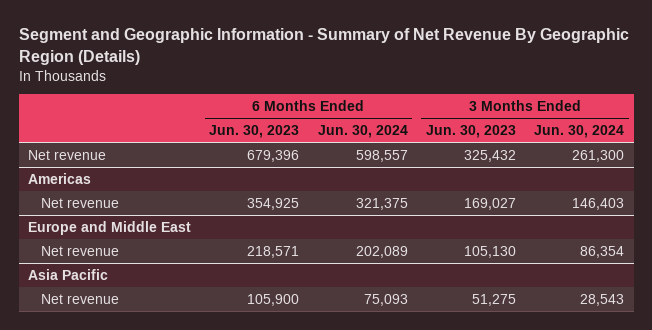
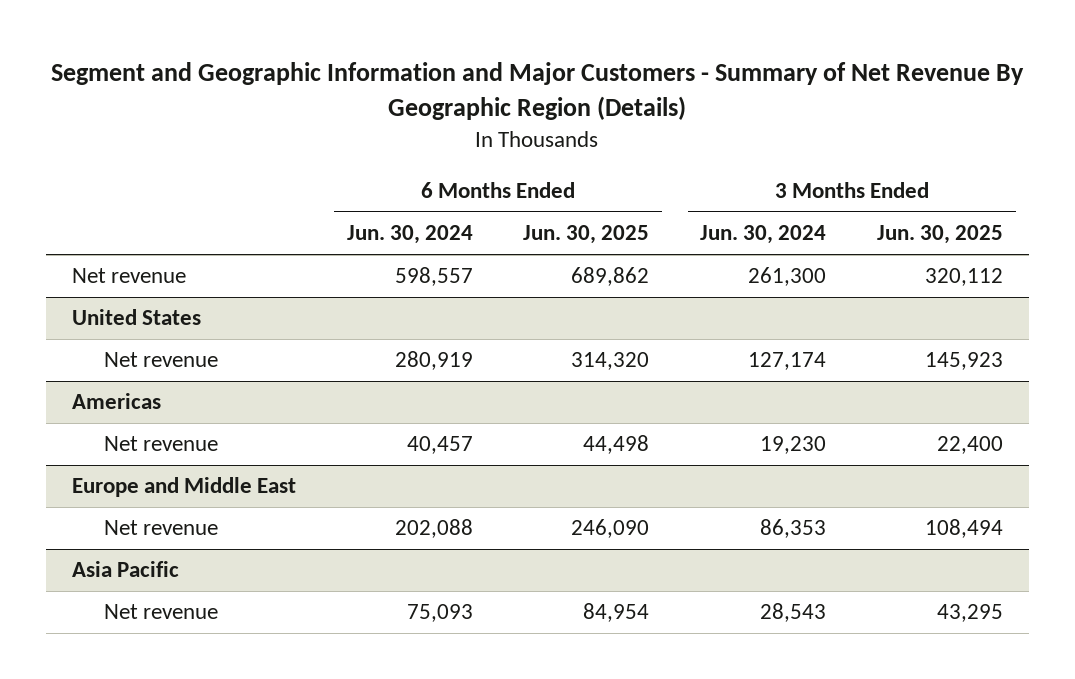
- Segment and Geographic Information - Summary of Net Revenue By Geographic Region (Details)
+ Segment and Geographic Information and Major Customers - Summary of Net Revenue By Geographic Region (Details)
- | 6 Months Ended Jun. 30, 2023 | 6 Months Ended Jun. 30, 2024 | 3 Months Ended Jun. 30, 2023 | 3 Months Ended Jun. 30, 2024
+ | 6 Months Ended Jun. 30, 2024 | 6 Months Ended Jun. 30, 2025 | 3 Months Ended Jun. 30, 2024 | 3 Months Ended Jun. 30, 2025
+ United States
+ Net revenue | 280,919 | 314,320 | 127,174 | 145,923
@ Americas
- Net revenue | 354,925 | 321,375 | 169,027 | 146,403
+ Net revenue | 40,457 | 44,498 | 19,230 | 22,400
@ Europe and Middle East
- Net revenue | 218,571 | 202,089 | 105,130 | 86,354
+ Net revenue | 202,088 | 246,090 | 86,353 | 108,494

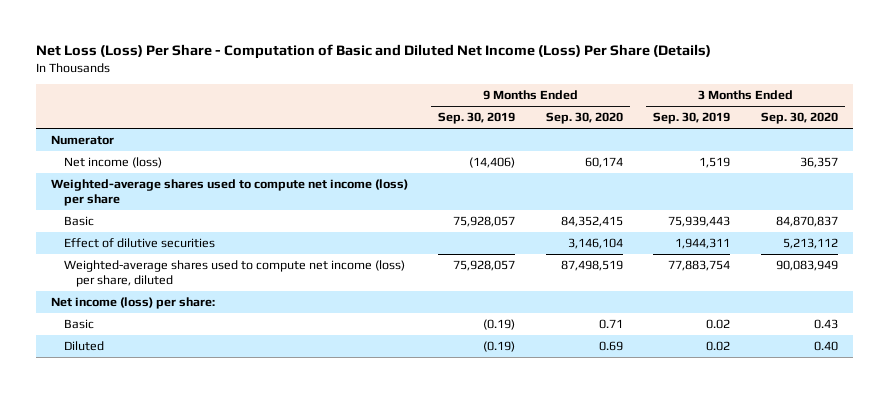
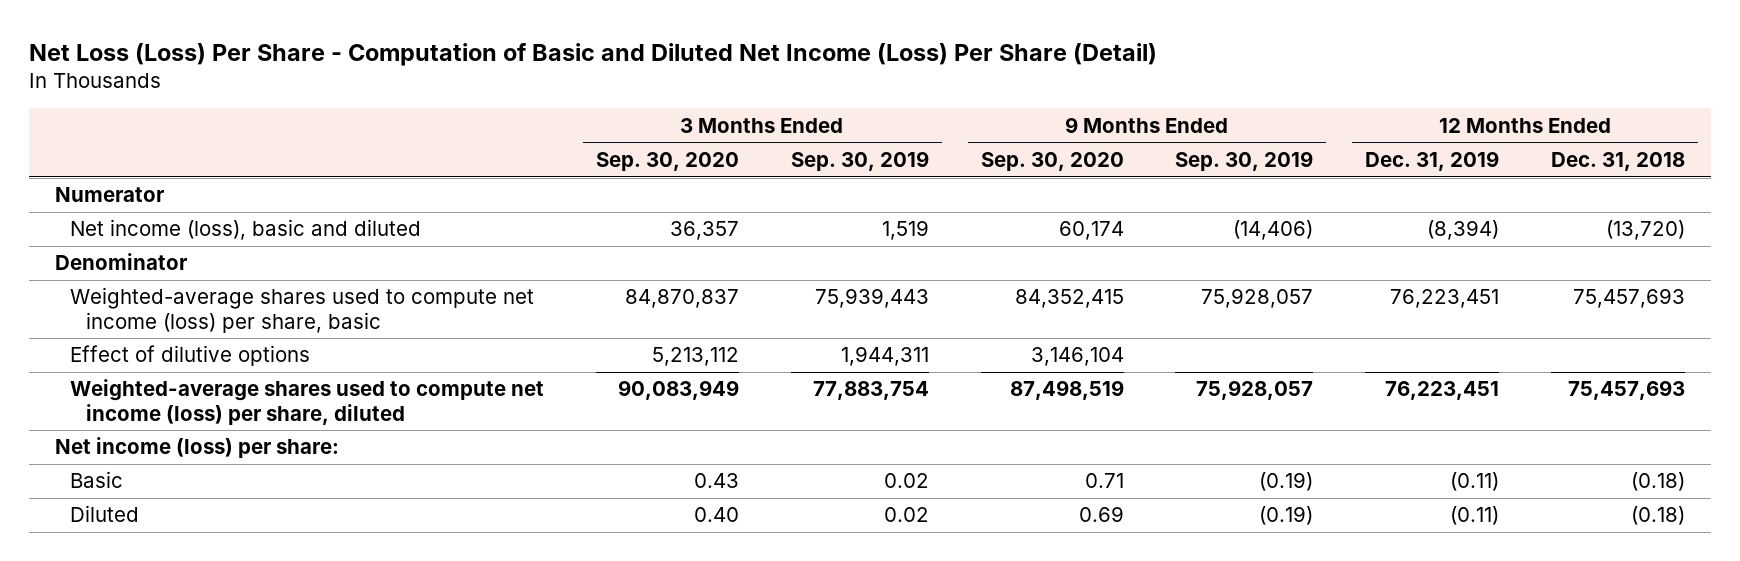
- Net Loss (Loss) Per Share - Computation of Basic and Diluted Net Income (Loss) Per Share (Details)
+ Net Loss (Loss) Per Share - Computation of Basic and Diluted Net Income (Loss) Per Share (Detail)
- | 9 Months Ended Sep. 30, 2019 | 9 Months Ended Sep. 30, 2020 | 3 Months Ended Sep. 30, 2019 | 3 Months Ended Sep. 30, 2020
+ | 3 Months Ended Sep. 30, 2020 | 3 Months Ended Sep. 30, 2019 | 9 Months Ended Sep. 30, 2020 | 9 Months Ended Sep. 30, 2019 | 12 Months Ended Dec. 31, 2019 | 12 Months Ended Dec. 31, 2018
- Net income (loss) | (14,406) | 60,174 | 1,519 | 36,357
- Weighted-average shares used to compute net income (loss) per share
- Basic | 75,928,057 | 84,352,415 | 75,939,443 | 84,870,837
- Effect of dilutive securities | | 3,146,104 | 1,944,311 | 5,213,112
+ Net income (loss), basic and diluted | 36,357 | 1,519 | 60,174 | (14,406) | (8,394) | (13,720)
+ Denominator
+ Weighted-average shares used to compute net income (loss) per share, basic | 84,870,837 | 75,939,443 | 84,352,415 | 75,928,057 | 76,223,451 | 75,457,693
+ Effect of dilutive options | 5,213,112 | 1,944,311 | 3,146,104 | | |

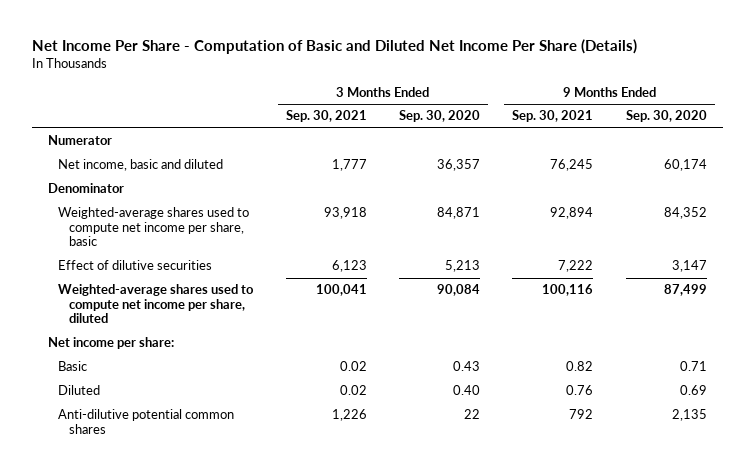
- Net Loss (Loss) Per Share - Computation of Basic and Diluted Net Income (Loss) Per Share (Detail)
+ Net Income Per Share - Computation of Basic and Diluted Net Income Per Share (Details)
- | 3 Months Ended Sep. 30, 2020 | 3 Months Ended Sep. 30, 2019 | 9 Months Ended Sep. 30, 2020 | 9 Months Ended Sep. 30, 2019 | 12 Months Ended Dec. 31, 2019 | 12 Months Ended Dec. 31, 2018
+ | 3 Months Ended Sep. 30, 2021 | 3 Months Ended Sep. 30, 2020 | 9 Months Ended Sep. 30, 2021 | 9 Months Ended Sep. 30, 2020
- Net income (loss), basic and diluted | 36,357 | 1,519 | 60,174 | (14,406) | (8,394) | (13,720)
+ Net income, basic and diluted | 1,777 | 36,357 | 76,245 | 60,174
- Weighted-average shares used to compute net income (loss) per share, basic | 84,870,837 | 75,939,443 | 84,352,415 | 75,928,057 | 76,223,451 | 75,457,693
- Effect of dilutive options | 5,213,112 | 1,944,311 | 3,146,104 | | |
- Weighted-average shares used to compute net income (loss) per share, diluted | 90,083,949 | 77,883,754 | 87,498,519 | 75,928,057 | 76,223,451 | 75,457,693
- Net income (loss) per share:
+ Weighted-average shares used to compute net income per share, basic | 93,918 | 84,871 | 92,894 | 84,352
+ Effect of dilutive securities | 6,123 | 5,213 | 7,222 | 3,147
+ Weighted-average shares used to compute net income per share, diluted | 100,041 | 90,084 | 100,116 | 87,499
+ Net income per share:
+ Anti-dilutive potential common shares | 1,226 | 22 | 792 | 2,135

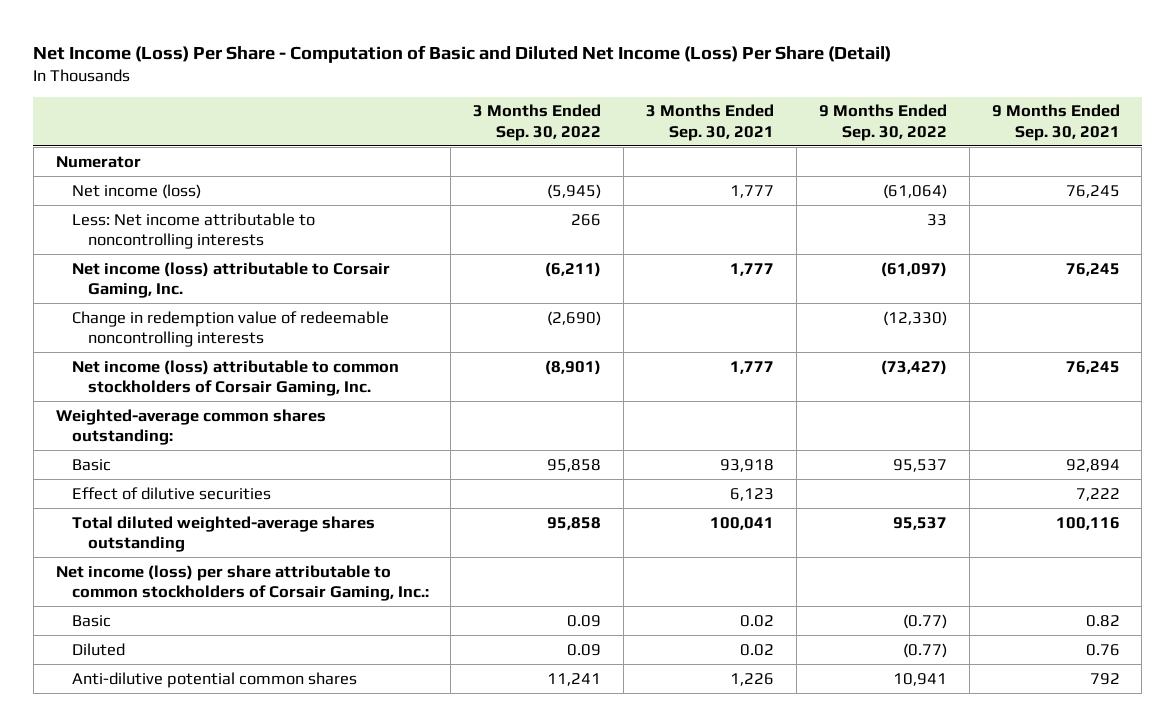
- Net Income Per Share - Computation of Basic and Diluted Net Income Per Share (Details)
+ Net Income (Loss) Per Share - Computation of Basic and Diluted Net Income (Loss) Per Share (Detail)
- | 3 Months Ended Sep. 30, 2021 | 3 Months Ended Sep. 30, 2020 | 9 Months Ended Sep. 30, 2021 | 9 Months Ended Sep. 30, 2020
+ | 3 Months Ended Sep. 30, 2022 | 3 Months Ended Sep. 30, 2021 | 9 Months Ended Sep. 30, 2022 | 9 Months Ended Sep. 30, 2021
- Net income, basic and diluted | 1,777 | 36,357 | 76,245 | 60,174
- Denominator
- Weighted-average shares used to compute net income per share, basic | 93,918 | 84,871 | 92,894 | 84,352
+ Net income (loss) | (5,945) | 1,777 | (61,064) | 76,245
+ Less: Net income attributable to noncontrolling interests | 266 | | 33 |
+ Net income (loss) attributable to Corsair Gaming, Inc. | (6,211) | 1,777 | (61,097) | 76,245
+ Change in redemption value of redeemable noncontrolling interests | (2,690) | | (12,330) |
+ Net income (loss) attributable to common stockholders of Corsair Gaming, Inc. | (8,901) | 1,777 | (73,427) | 76,245
+ Weighted-average common shares outstanding:
+ Basic | 95,858 | 93,918 | 95,537 | 92,894
- Weighted-average shares used to compute net income per share, diluted | 100,041 | 90,084 | 100,116 | 87,499
- Net income per share:
+ Total diluted weighted-average shares outstanding | 95,858 | 100,041 | 95,537 | 100,116
+ Net income (loss) per share attributable to common stockholders of Corsair Gaming, Inc.:

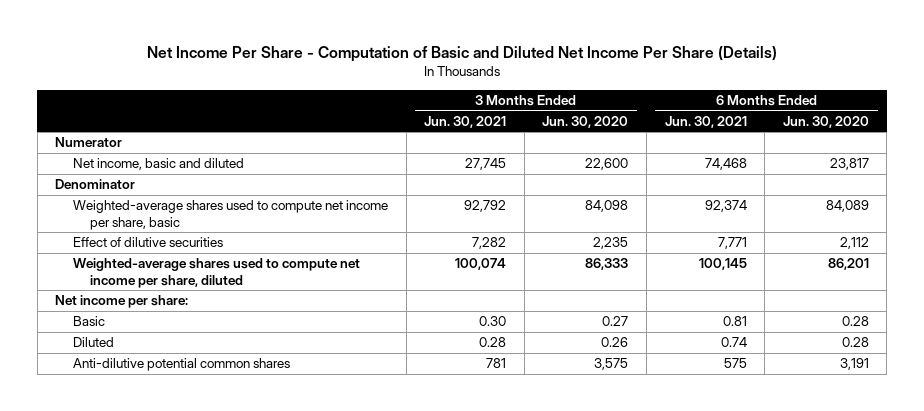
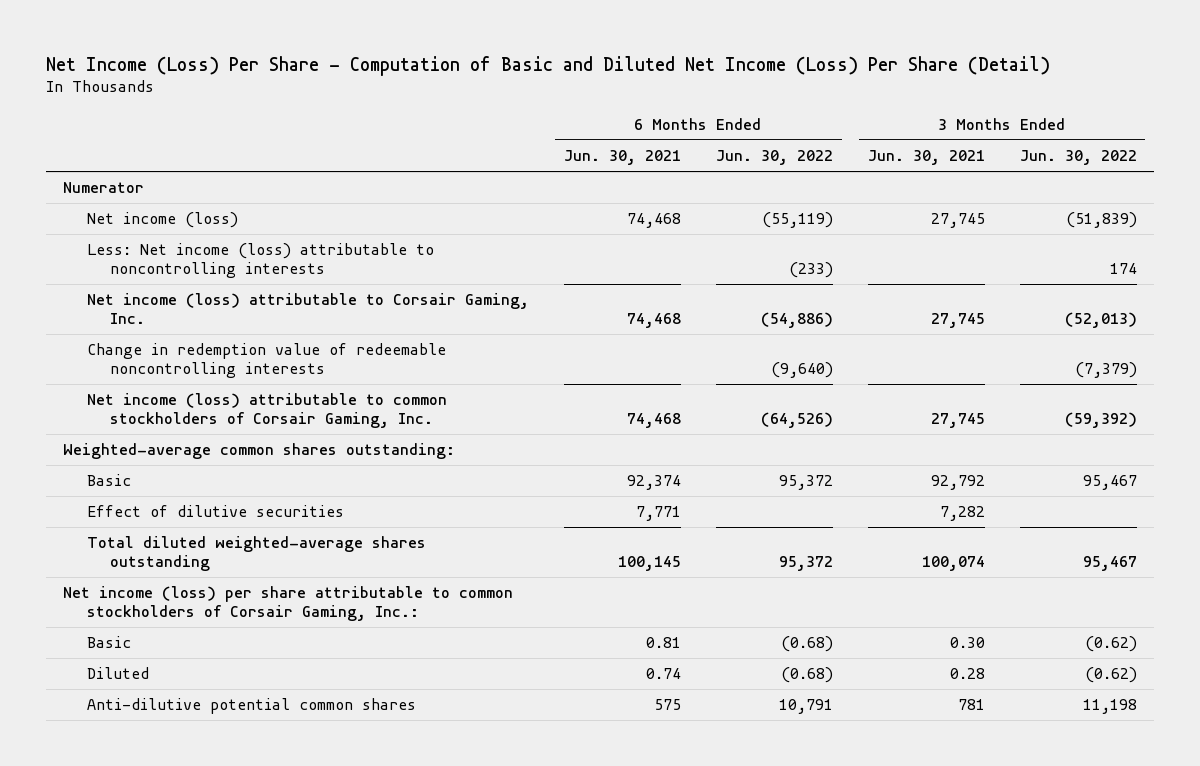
- Net Income Per Share - Computation of Basic and Diluted Net Income Per Share (Details)
+ Net Income (Loss) Per Share - Computation of Basic and Diluted Net Income (Loss) Per Share (Detail)
- | 3 Months Ended Jun. 30, 2021 | 3 Months Ended Jun. 30, 2020 | 6 Months Ended Jun. 30, 2021 | 6 Months Ended Jun. 30, 2020
+ | 6 Months Ended Jun. 30, 2021 | 6 Months Ended Jun. 30, 2022 | 3 Months Ended Jun. 30, 2021 | 3 Months Ended Jun. 30, 2022
- Net income, basic and diluted | 27,745 | 22,600 | 74,468 | 23,817
- Denominator
- Weighted-average shares used to compute net income per share, basic | 92,792 | 84,098 | 92,374 | 84,089
+ Net income (loss) | 74,468 | (55,119) | 27,745 | (51,839)
+ Less: Net income (loss) attributable to noncontrolling interests | | (233) | | 174
+ Net income (loss) attributable to Corsair Gaming, Inc. | 74,468 | (54,886) | 27,745 | (52,013)
+ Change in redemption value of redeemable noncontrolling interests | | (9,640) | | (7,379)
+ Net income (loss) attributable to common stockholders of Corsair Gaming, Inc. | 74,468 | (64,526) | 27,745 | (59,392)
+ Weighted-average common shares outstanding:
+ Basic | 92,374 | 95,372 | 92,792 | 95,467
- Weighted-average shares used to compute net income per share, diluted | 100,074 | 86,333 | 100,145 | 86,201
- Net income per share:
+ Total diluted weighted-average shares outstanding | 100,145 | 95,372 | 100,074 | 95,467
+ Net income (loss) per share attributable to common stockholders of Corsair Gaming, Inc.:

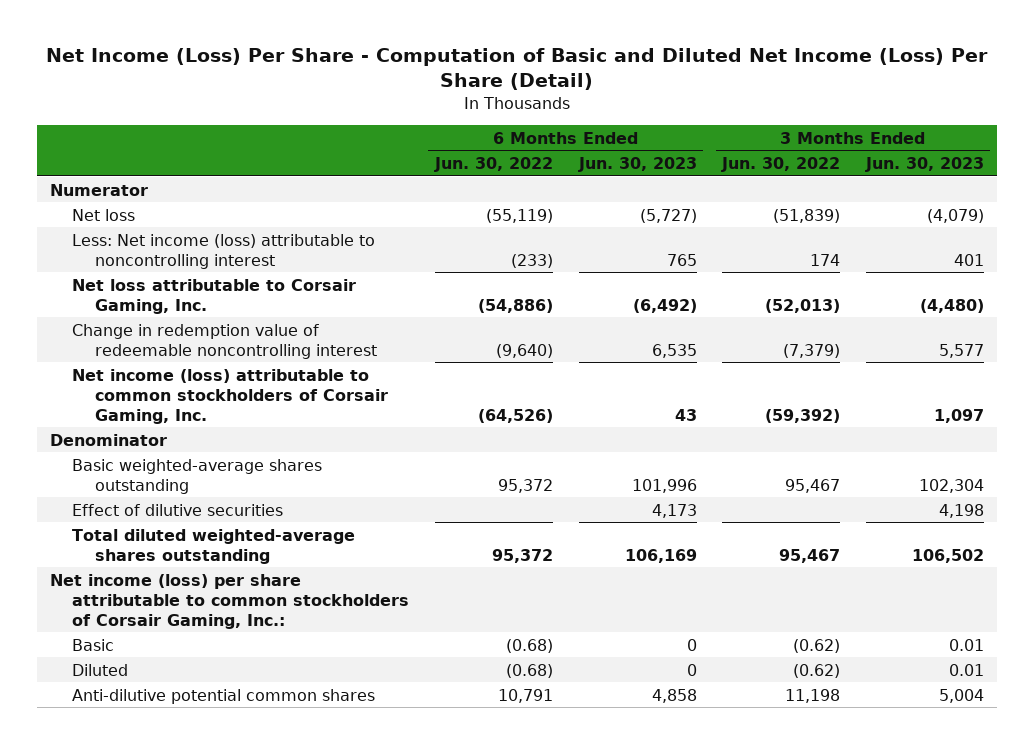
- | 6 Months Ended Jun. 30, 2021 | 6 Months Ended Jun. 30, 2022 | 3 Months Ended Jun. 30, 2021 | 3 Months Ended Jun. 30, 2022
+ | 6 Months Ended Jun. 30, 2022 | 6 Months Ended Jun. 30, 2023 | 3 Months Ended Jun. 30, 2022 | 3 Months Ended Jun. 30, 2023
- Net income (loss) | 74,468 | (55,119) | 27,745 | (51,839)
- Less: Net income (loss) attributable to noncontrolling interests | | (233) | | 174
- Net income (loss) attributable to Corsair Gaming, Inc. | 74,468 | (54,886) | 27,745 | (52,013)
- Change in redemption value of redeemable noncontrolling interests | | (9,640) | | (7,379)
+ Net loss | (55,119) | (5,727) | (51,839) | (4,079)
+ Less: Net income (loss) attributable to noncontrolling interest | (233) | 765 | 174 | 401
+ Net loss attributable to Corsair Gaming, Inc. | (54,886) | (6,492) | (52,013) | (4,480)
+ Change in redemption value of redeemable noncontrolling interest | (9,640) | 6,535 | (7,379) | 5,577
- Weighted-average common shares outstanding:
- Basic | 92,374 | 95,372 | 92,792 | 95,467
+ Denominator
+ Basic weighted-average shares outstanding | 95,372 | 101,996 | 95,467 | 102,304

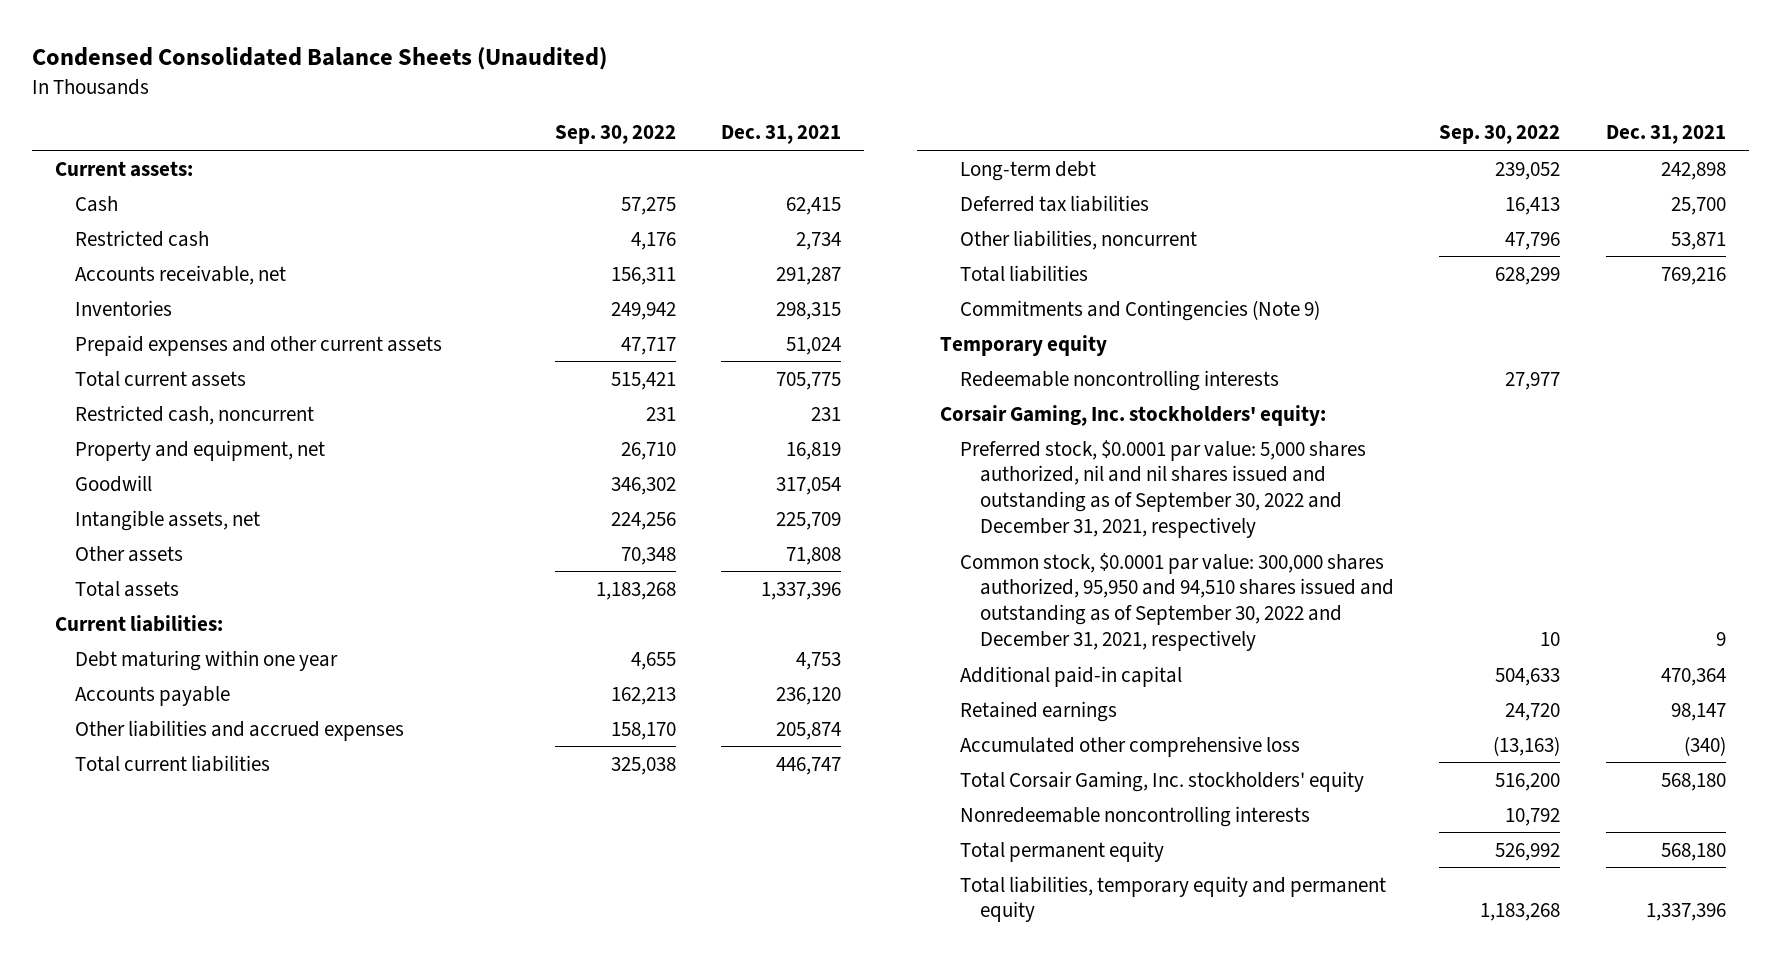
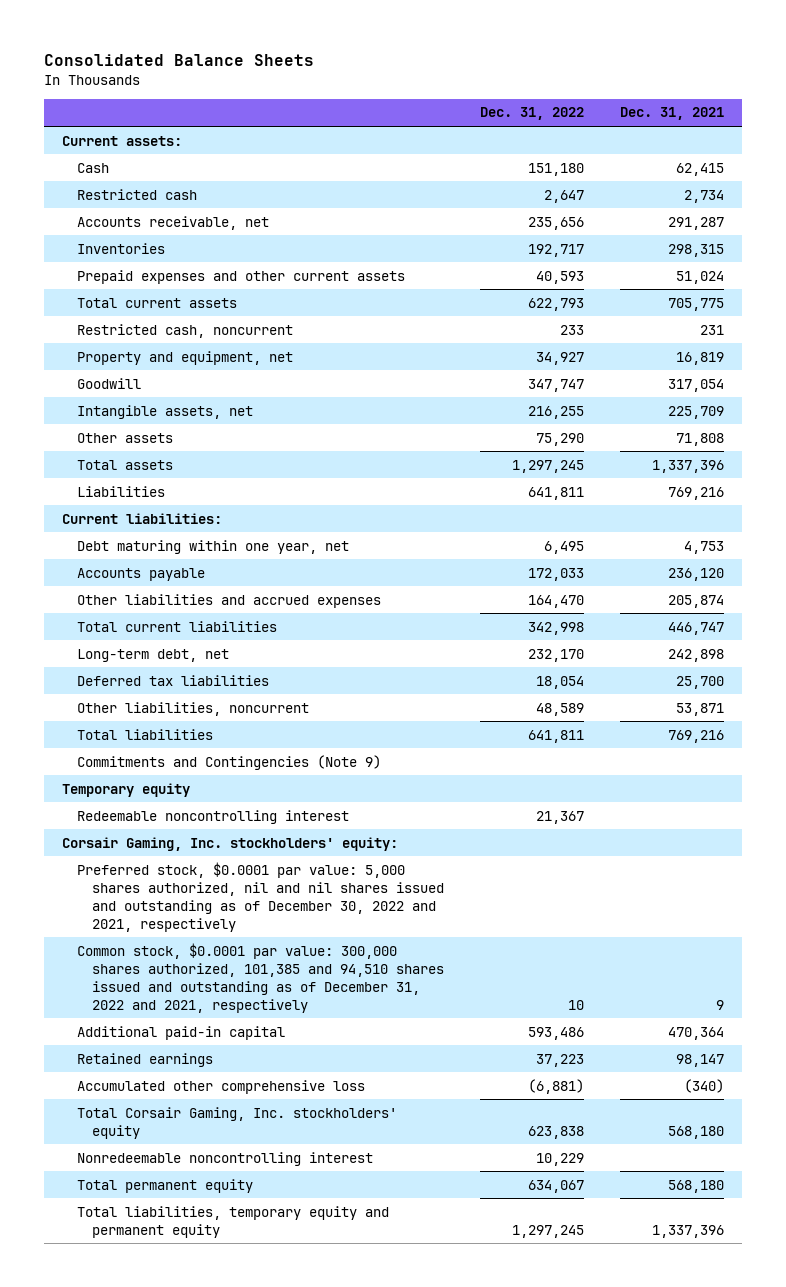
- Condensed Consolidated Balance Sheets (Unaudited)
+ Consolidated Balance Sheets
- | Sep. 30, 2022 | Dec. 31, 2021
+ | Dec. 31, 2022 | Dec. 31, 2021
+ Liabilities | 641,811 | 769,216
- Debt maturing within one year | 4,655 | 4,753
+ Debt maturing within one year, net | 6,495 | 4,753
- Long-term debt | 239,052 | 242,898
+ Long-term debt, net | 232,170 | 242,898
- Redeemable noncontrolling interests | 27,977 |
+ Redeemable noncontrolling interest | 21,367 |
- Preferred stock, $0.0001 par value: 5,000 shares authorized, nil and nil shares issued and outstanding as of September 30, 2022 and December 31, 2021, respectively
- Common stock, $0.0001 par value: 300,000 shares authorized, 95,950 and 94,510 shares issued and outstanding as of September 30, 2022 and December 31, 2021, respectively | 10 | 9
+ Preferred stock, $0.0001 par value: 5,000 shares authorized, nil and nil shares issued and outstanding as of December 30, 2022 and 2021, respectively
+ Common stock, $0.0001 par value: 300,000 shares authorized, 101,385 and 94,510 shares issued and outstanding as of December 31, 2022 and 2021, respectively | 10 | 9
- Nonredeemable noncontrolling interests | 10,792 |
+ Nonredeemable noncontrolling interest | 10,229 |

